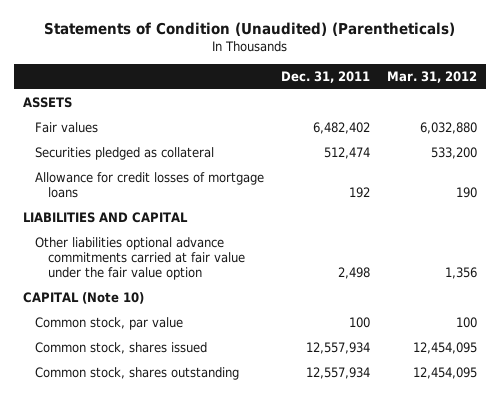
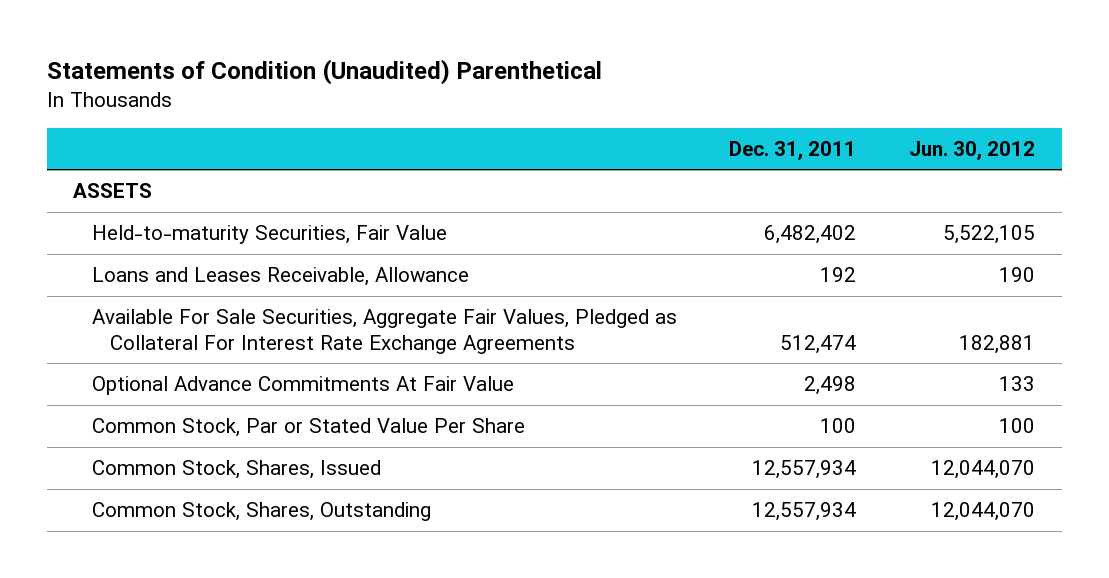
- Statements of Condition (Unaudited) (Parentheticals)
+ Statements of Condition (Unaudited) Parenthetical
- | Dec. 31, 2011 | Mar. 31, 2012
+ | Dec. 31, 2011 | Jun. 30, 2012
- Fair values | 6,482,402 | 6,032,880
- Securities pledged as collateral | 512,474 | 533,200
- Allowance for credit losses of mortgage loans | 192 | 190
- LIABILITIES AND CAPITAL
- Other liabilities optional advance commitments carried at fair value under the fair value option | 2,498 | 1,356
- CAPITAL (Note 10)
- Common stock, par value | 100 | 100
- Common stock, shares issued | 12,557,934 | 12,454,095
- Common stock, shares outstanding | 12,557,934 | 12,454,095
+ Held-to-maturity Securities, Fair Value | 6,482,402 | 5,522,105
+ Loans and Leases Receivable, Allowance | 192 | 190
+ Available For Sale Securities, Aggregate Fair Values, Pledged as Collateral For Interest Rate Exchange Agreements | 512,474 | 182,881
+ Optional Advance Commitments At Fair Value | 2,498 | 133
+ Common Stock, Par or Stated Value Per Share | 100 | 100
+ Common Stock, Shares, Issued | 12,557,934 | 12,044,070
+ Common Stock, Shares, Outstanding | 12,557,934 | 12,044,070

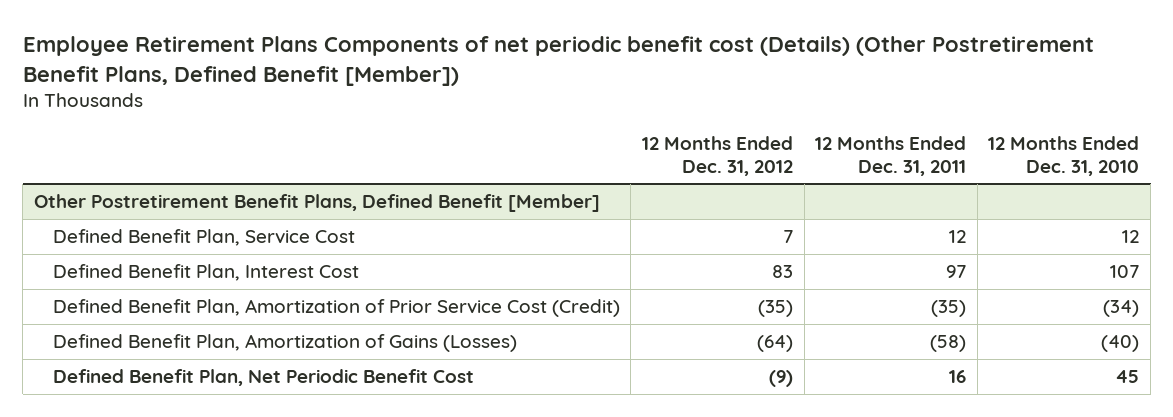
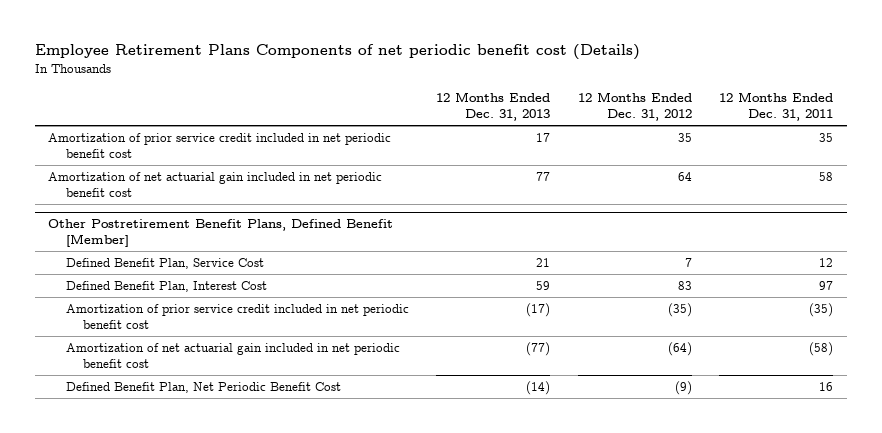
- Employee Retirement Plans Components of net periodic benefit cost (Details) (Other Postretirement Benefit Plans, Defined Benefit [Member])
+ Employee Retirement Plans Components of net periodic benefit cost (Details)
- | 12 Months Ended Dec. 31, 2012 | 12 Months Ended Dec. 31, 2011 | 12 Months Ended Dec. 31, 2010
+ | 12 Months Ended Dec. 31, 2013 | 12 Months Ended Dec. 31, 2012 | 12 Months Ended Dec. 31, 2011
+ Amortization of prior service credit included in net periodic benefit cost | 17 | 35 | 35
+ Amortization of net actuarial gain included in net periodic benefit cost | 77 | 64 | 58
@ Other Postretirement Benefit Plans, Defined Benefit [Member]
- Defined Benefit Plan, Amortization of Prior Service Cost (Credit) | (35) | (35) | (34)
- Defined Benefit Plan, Amortization of Gains (Losses) | (64) | (58) | (40)
+ Amortization of prior service credit included in net periodic benefit cost | (17) | (35) | (35)
+ Amortization of net actuarial gain included in net periodic benefit cost | (77) | (64) | (58)

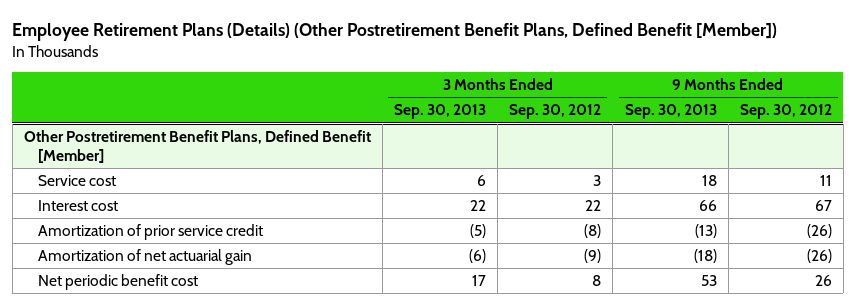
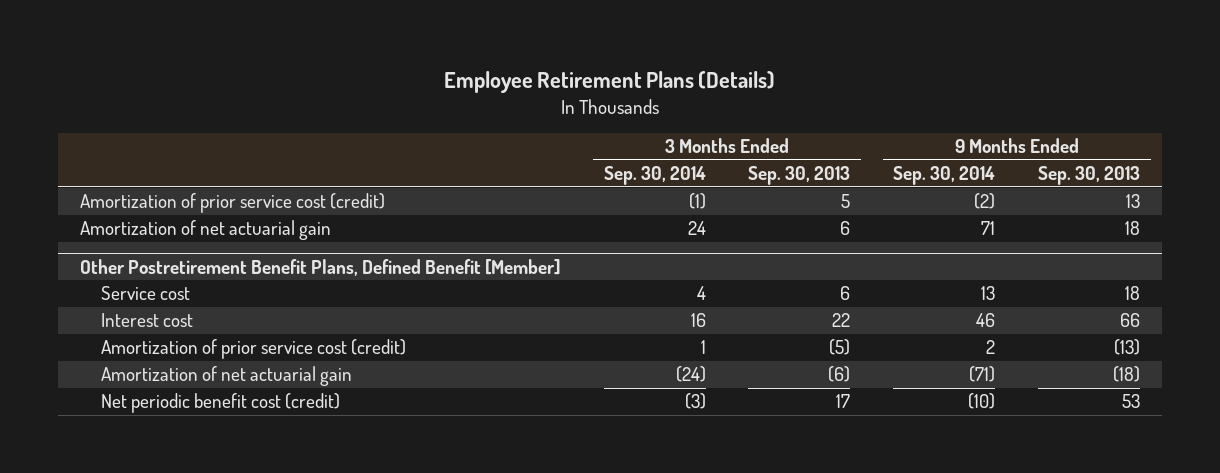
- Employee Retirement Plans (Details) (Other Postretirement Benefit Plans, Defined Benefit [Member])
+ Employee Retirement Plans (Details)
- | 3 Months Ended Sep. 30, 2013 | 3 Months Ended Sep. 30, 2012 | 9 Months Ended Sep. 30, 2013 | 9 Months Ended Sep. 30, 2012
+ | 3 Months Ended Sep. 30, 2014 | 3 Months Ended Sep. 30, 2013 | 9 Months Ended Sep. 30, 2014 | 9 Months Ended Sep. 30, 2013
+ Amortization of prior service cost (credit) | (1) | 5 | (2) | 13
+ Amortization of net actuarial gain | 24 | 6 | 71 | 18
@ Other Postretirement Benefit Plans, Defined Benefit [Member]
- Amortization of prior service credit | (5) | (8) | (13) | (26)
+ Amortization of prior service cost (credit) | 1 | (5) | 2 | (13)
- Net periodic benefit cost | 17 | 8 | 53 | 26
+ Net periodic benefit cost (credit) | (3) | 17 | (10) | 53

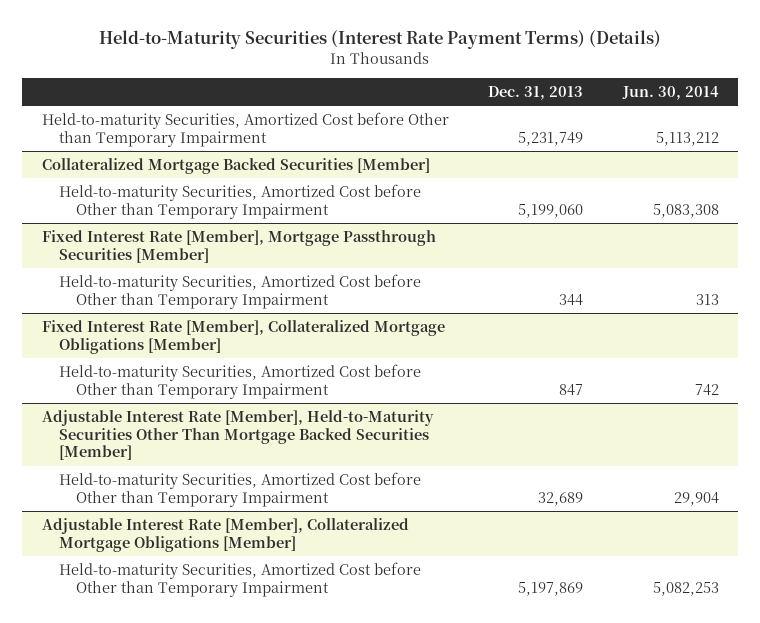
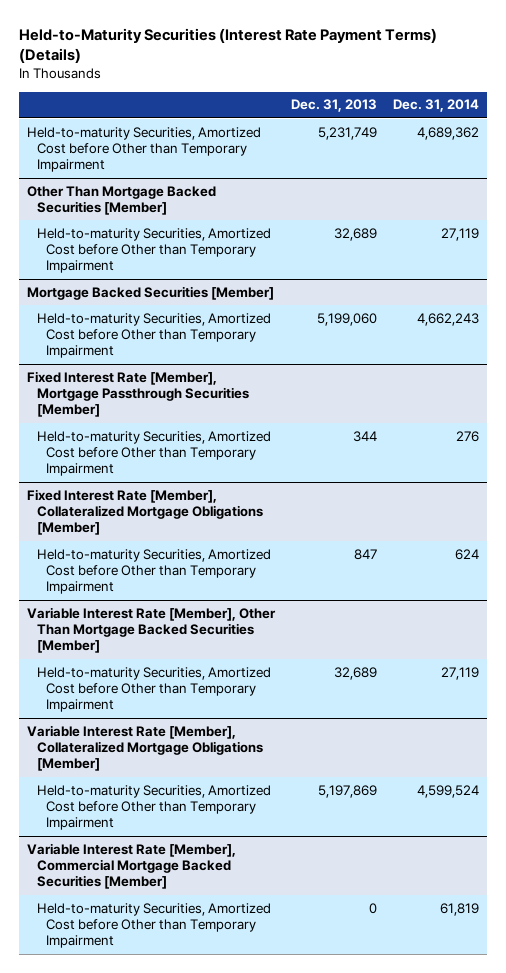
- | Dec. 31, 2013 | Jun. 30, 2014
+ | Dec. 31, 2013 | Dec. 31, 2014
- Collateralized Mortgage Backed Securities [Member]
+ Other Than Mortgage Backed Securities [Member]
+ Held-to-maturity Securities, Amortized Cost before Other than Temporary Impairment | 32,689 | 27,119
+ Mortgage Backed Securities [Member]
- Adjustable Interest Rate [Member], Held-to-Maturity Securities Other Than Mortgage Backed Securities [Member]
+ Variable Interest Rate [Member], Other Than Mortgage Backed Securities [Member]
- Adjustable Interest Rate [Member], Collateralized Mortgage Obligations [Member]
+ Variable Interest Rate [Member], Collateralized Mortgage Obligations [Member]
+ Variable Interest Rate [Member], Commercial Mortgage Backed Securities [Member]
+ Held-to-maturity Securities, Amortized Cost before Other than Temporary Impairment | 0 | 61,819

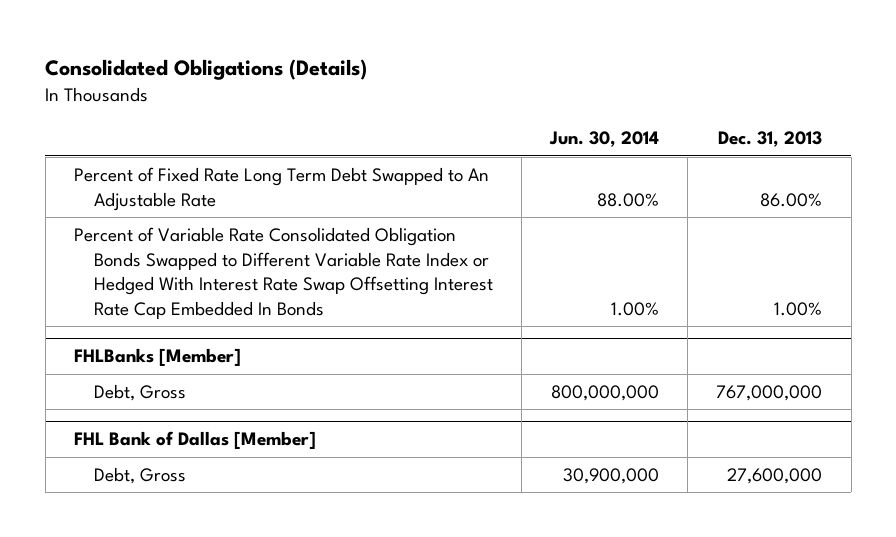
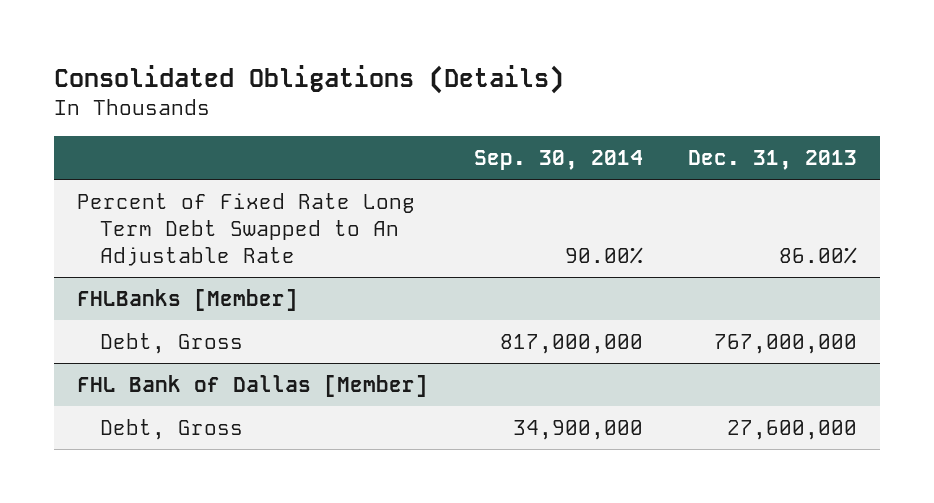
- | Jun. 30, 2014 | Dec. 31, 2013
+ | Sep. 30, 2014 | Dec. 31, 2013
- Percent of Variable Rate Consolidated Obligation Bonds Swapped to Different Variable Rate Index or Hedged With Interest Rate Swap Offsetting Interest Rate Cap Embedded In Bonds | 1.00% | 1.00%

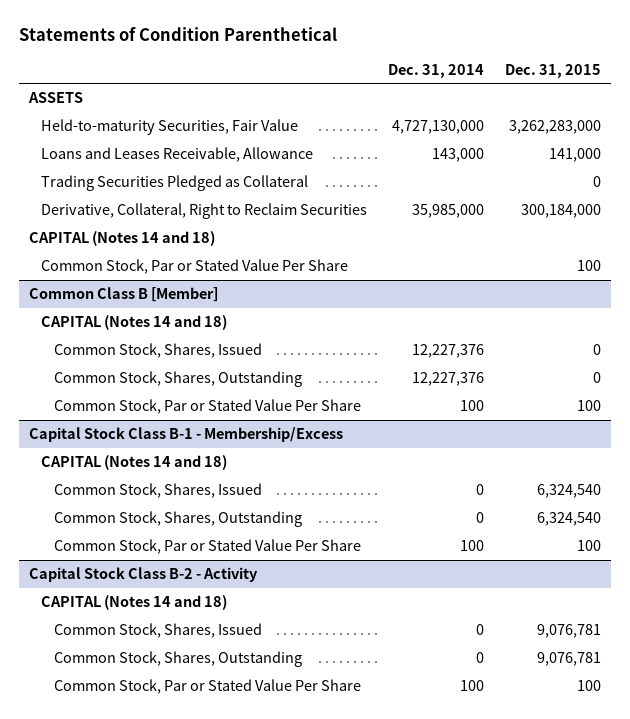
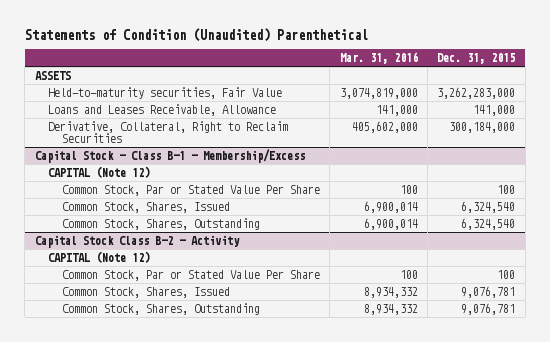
- Statements of Condition Parenthetical
+ Statements of Condition (Unaudited) Parenthetical
- | Dec. 31, 2014 | Dec. 31, 2015
+ | Mar. 31, 2016 | Dec. 31, 2015
- Held-to-maturity Securities, Fair Value | 4,727,130,000 | 3,262,283,000
+ Held-to-maturity securities, Fair Value | 3,074,819,000 | 3,262,283,000
- Trading Securities Pledged as Collateral | | 0
- CAPITAL (Notes 14 and 18)
- Common Stock, Par or Stated Value Per Share | | 100
- Common Class B [Member]
- CAPITAL (Notes 14 and 18)
- Common Stock, Shares, Issued | 12,227,376 | 0
- Common Stock, Shares, Outstanding | 12,227,376 | 0
+ Capital Stock - Class B-1 - Membership/Excess
+ CAPITAL (Note 12)
- Capital Stock Class B-1 - Membership/Excess
- CAPITAL (Notes 14 and 18)
- Common Stock, Par or Stated Value Per Share | 100 | 100
@ Capital Stock Class B-2 - Activity
- CAPITAL (Notes 14 and 18)
+ CAPITAL (Note 12)
moved up: Common Stock, Par or Stated Value Per Share | 100 | 100

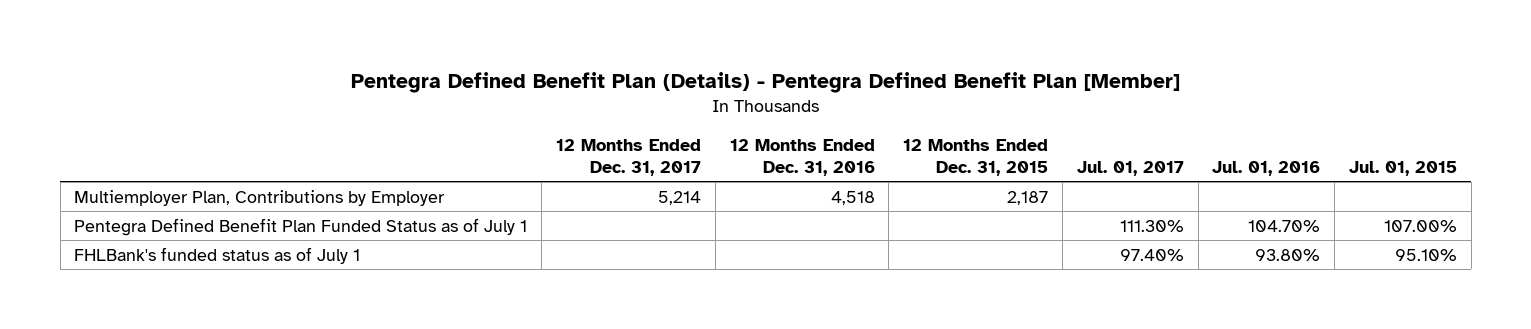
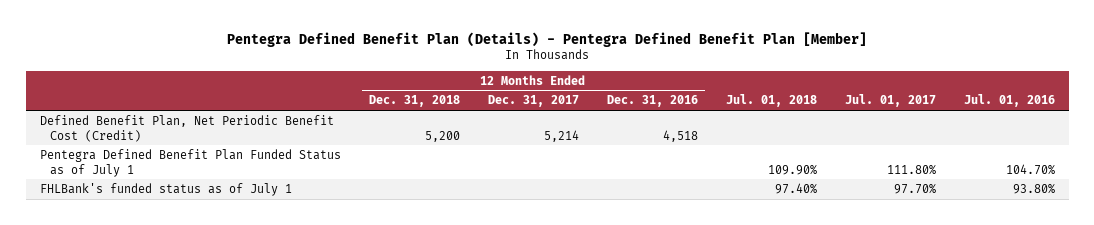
- | 12 Months Ended Dec. 31, 2017 | 12 Months Ended Dec. 31, 2016 | 12 Months Ended Dec. 31, 2015 | Jul. 01, 2017 | Jul. 01, 2016 | Jul. 01, 2015
+ | 12 Months Ended Dec. 31, 2018 | 12 Months Ended Dec. 31, 2017 | 12 Months Ended Dec. 31, 2016 | Jul. 01, 2018 | Jul. 01, 2017 | Jul. 01, 2016
- Multiemployer Plan, Contributions by Employer | 5,214 | 4,518 | 2,187 | | |
- Pentegra Defined Benefit Plan Funded Status as of July 1 | | | | 111.30% | 104.70% | 107.00%
- FHLBank's funded status as of July 1 | | | | 97.40% | 93.80% | 95.10%
+ Defined Benefit Plan, Net Periodic Benefit Cost (Credit) | 5,200 | 5,214 | 4,518 | | |
+ Pentegra Defined Benefit Plan Funded Status as of July 1 | | | | 109.90% | 111.80% | 104.70%
+ FHLBank's funded status as of July 1 | | | | 97.40% | 97.70% | 93.80%

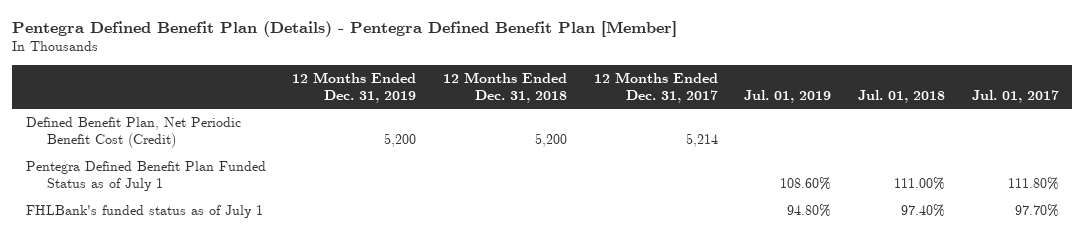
- | 12 Months Ended Dec. 31, 2018 | 12 Months Ended Dec. 31, 2017 | 12 Months Ended Dec. 31, 2016 | Jul. 01, 2018 | Jul. 01, 2017 | Jul. 01, 2016
+ | 12 Months Ended Dec. 31, 2019 | 12 Months Ended Dec. 31, 2018 | 12 Months Ended Dec. 31, 2017 | Jul. 01, 2019 | Jul. 01, 2018 | Jul. 01, 2017
- Pentegra Defined Benefit Plan Funded Status as of July 1 | | | | 109.90% | 111.80% | 104.70%
+ Pentegra Defined Benefit Plan Funded Status as of July 1 | | | | 108.60% | 111.00% | 111.80%

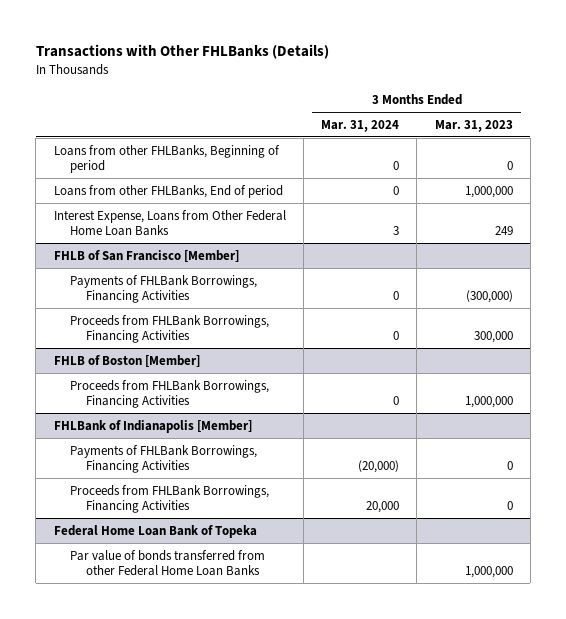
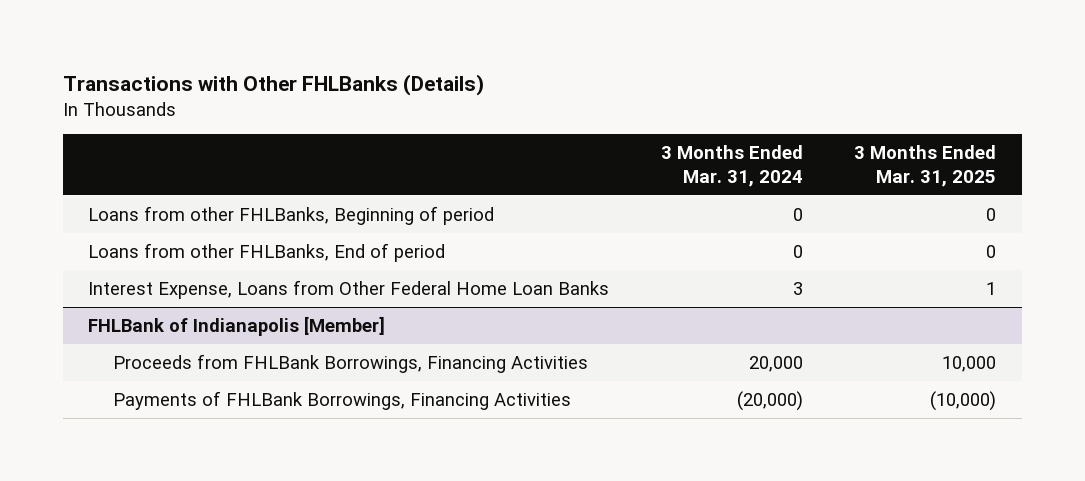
- | 3 Months Ended Mar. 31, 2024 | 3 Months Ended Mar. 31, 2023
+ | 3 Months Ended Mar. 31, 2024 | 3 Months Ended Mar. 31, 2025
- FHLB of San Francisco [Member]
- Payments of FHLBank Borrowings, Financing Activities | 0 | (300,000)
- Proceeds from FHLBank Borrowings, Financing Activities | 0 | 300,000
- FHLB of Boston [Member]
- Proceeds from FHLBank Borrowings, Financing Activities | 0 | 1,000,000
- Federal Home Loan Bank of Topeka
- Par value of bonds transferred from other Federal Home Loan Banks | | 1,000,000
@ FHLBank of Indianapolis [Member]
moved down: Payments of FHLBank Borrowings, Financing Activities | (20,000) | (10,000)

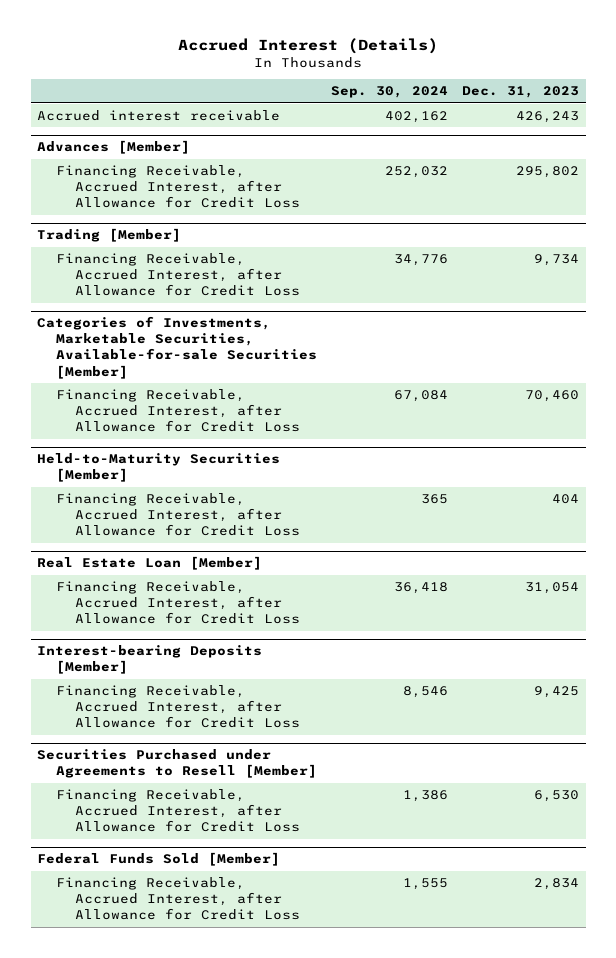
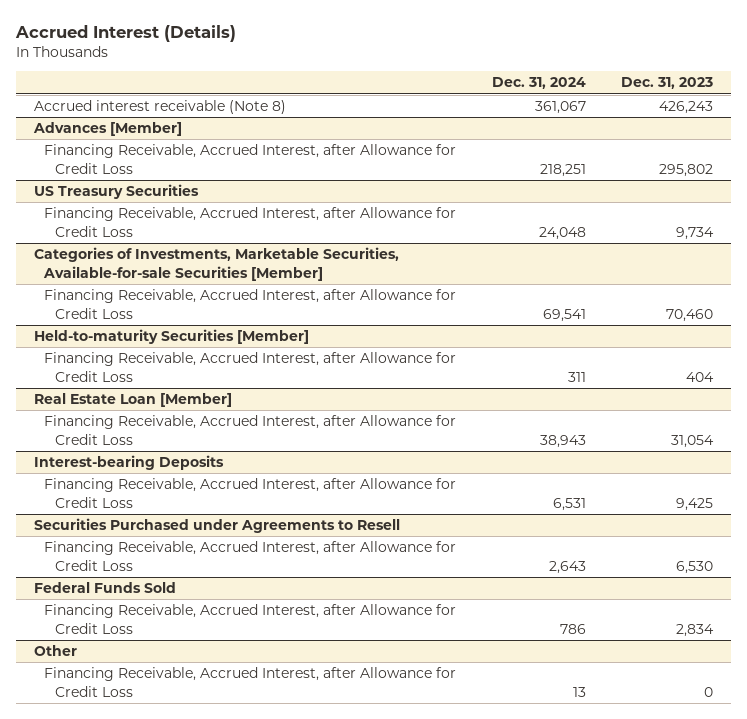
- | Sep. 30, 2024 | Dec. 31, 2023
+ | Dec. 31, 2024 | Dec. 31, 2023
- Accrued interest receivable | 402,162 | 426,243
+ Accrued interest receivable (Note 8) | 361,067 | 426,243
- Trading [Member]
+ US Treasury Securities
- Held-to-Maturity Securities [Member]
+ Held-to-maturity Securities [Member]
- Interest-bearing Deposits [Member]
+ Interest-bearing Deposits
- Securities Purchased under Agreements to Resell [Member]
+ Securities Purchased under Agreements to Resell
- Federal Funds Sold [Member]
+ Federal Funds Sold
+ Other
+ Financing Receivable, Accrued Interest, after Allowance for Credit Loss | 13 | 0

